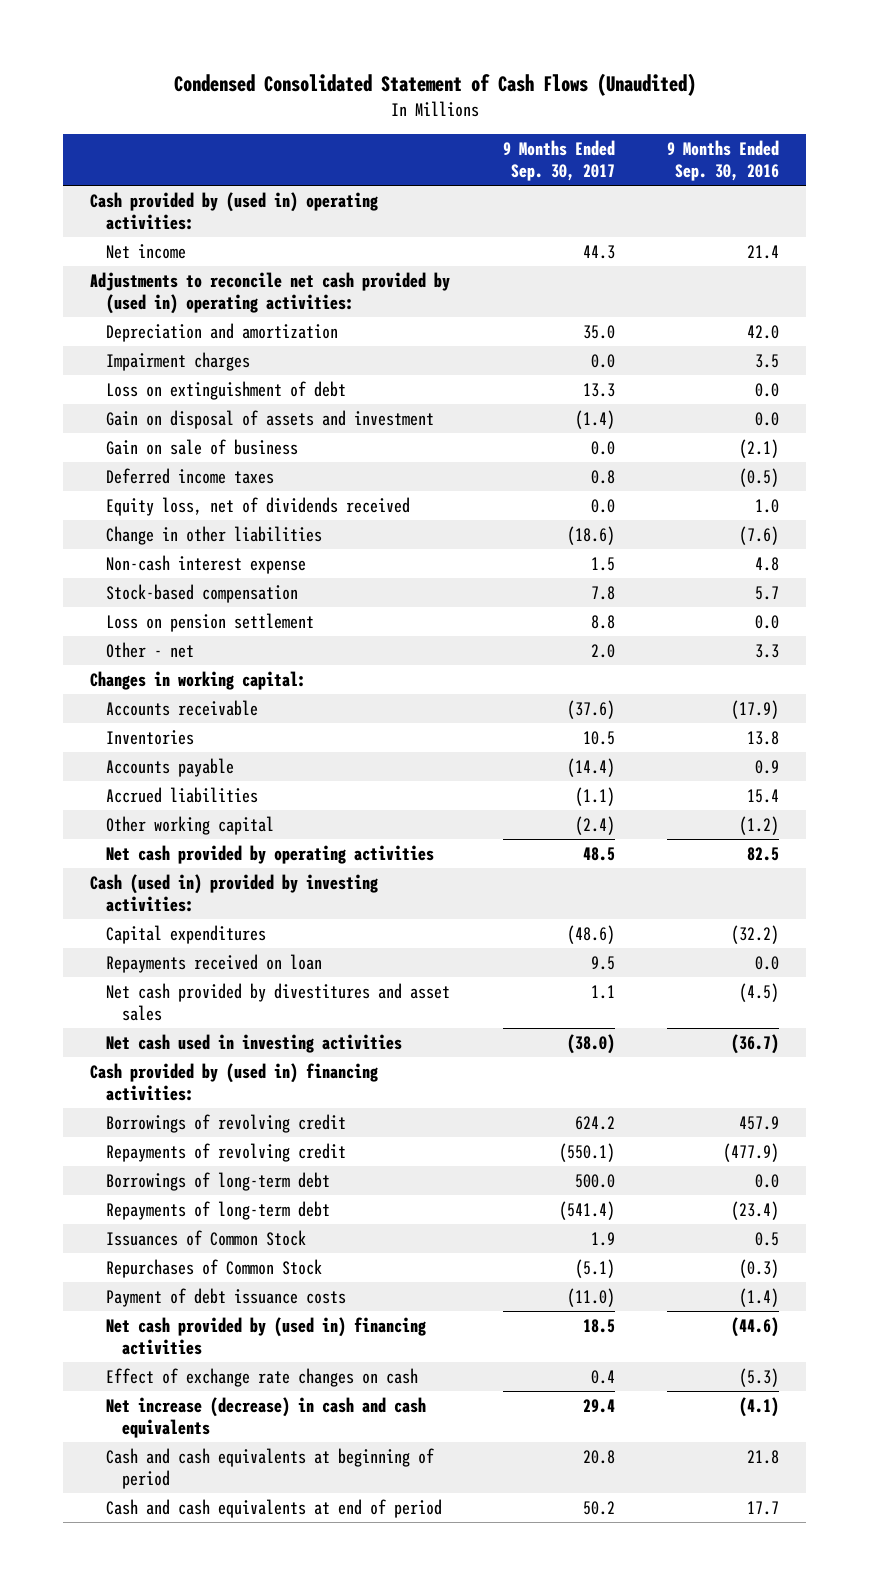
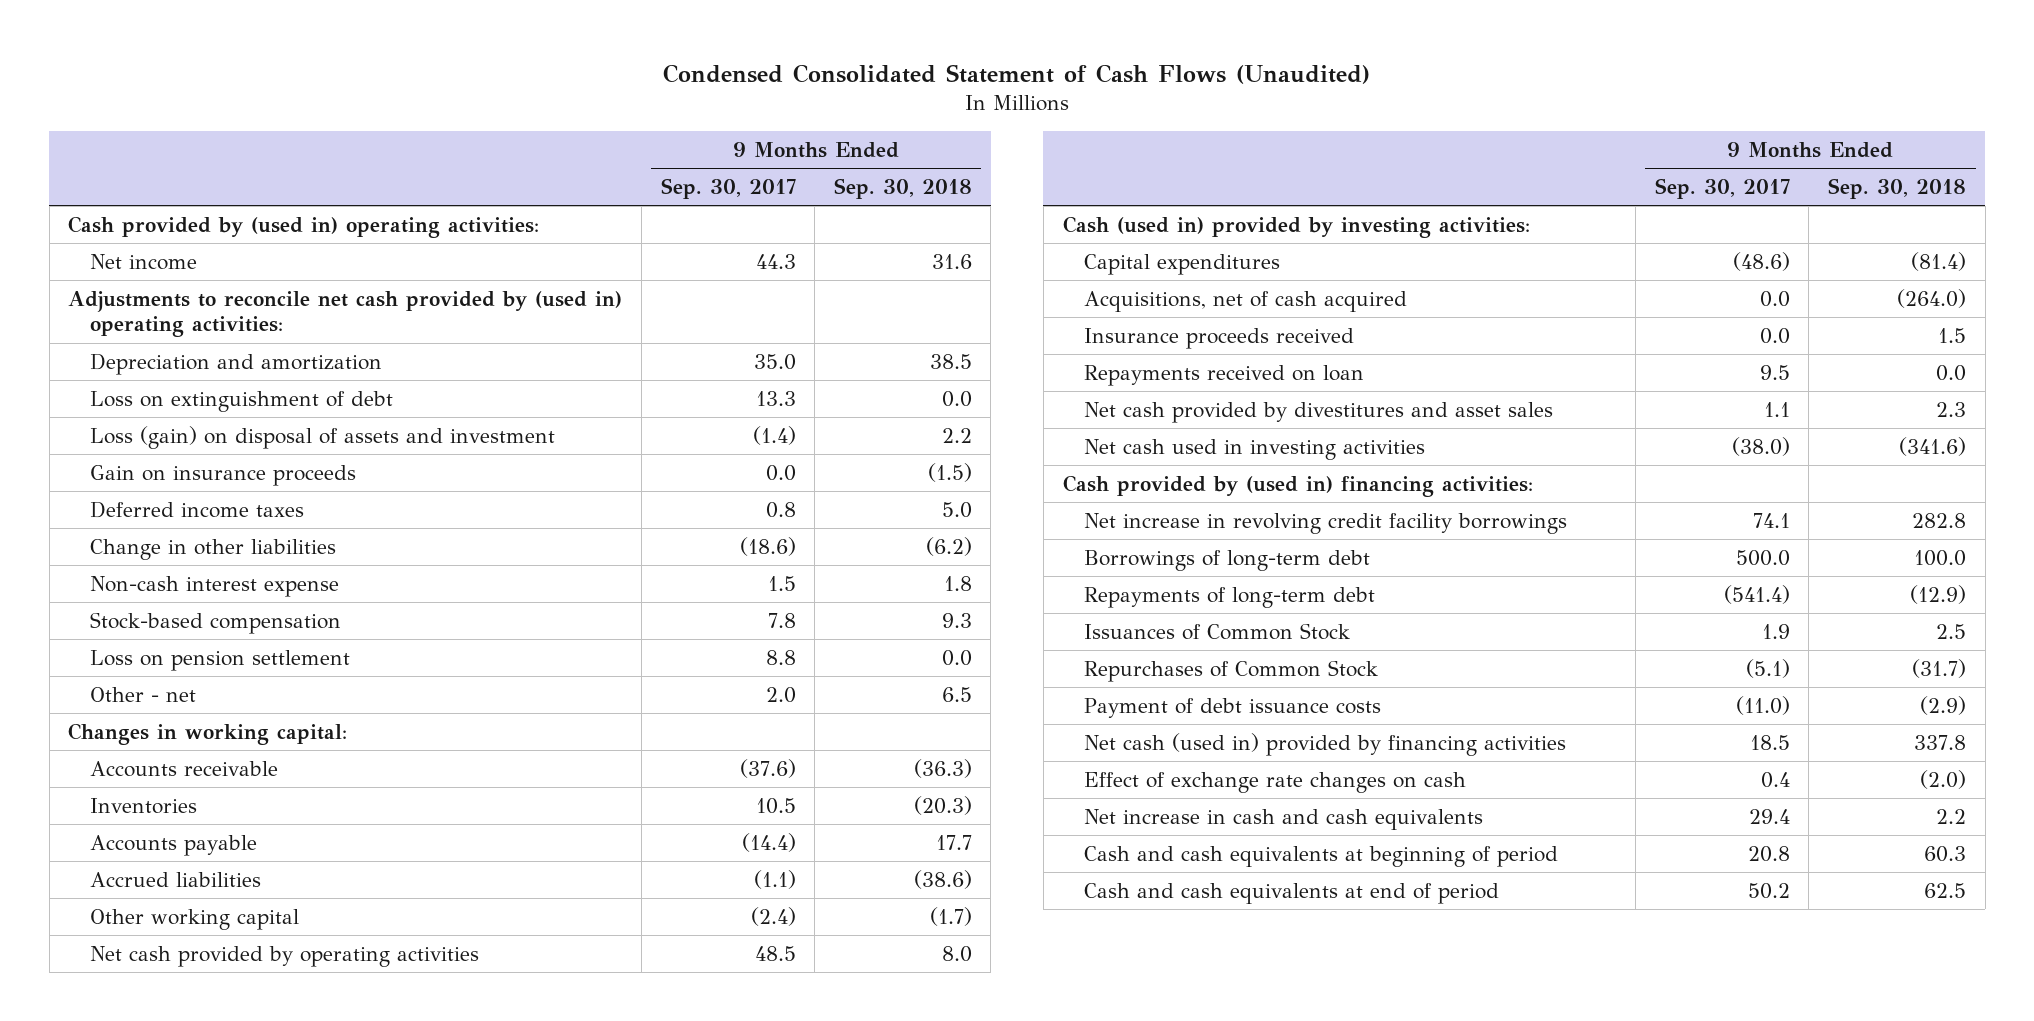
- | 9 Months Ended Sep. 30, 2017 | 9 Months Ended Sep. 30, 2016
+ | 9 Months Ended Sep. 30, 2017 | 9 Months Ended Sep. 30, 2018
- Impairment charges | 0.0 | 3.5
- Gain on disposal of assets and investment | (1.4) | 0.0
- Gain on sale of business | 0.0 | (2.1)
+ Loss (gain) on disposal of assets and investment | (1.4) | 2.2
+ Gain on insurance proceeds | 0.0 | (1.5)
- Equity loss, net of dividends received | 0.0 | 1.0
+ Acquisitions, net of cash acquired | 0.0 | (264.0)
+ Insurance proceeds received | 0.0 | 1.5
- Borrowings of revolving credit | 624.2 | 457.9
- Repayments of revolving credit | (550.1) | (477.9)
+ Net increase in revolving credit facility borrowings | 74.1 | 282.8
- Net cash provided by (used in) financing activities | 18.5 | (44.6)
+ Net cash (used in) provided by financing activities | 18.5 | 337.8
- Net increase (decrease) in cash and cash equivalents | 29.4 | (4.1)
+ Net increase in cash and cash equivalents | 29.4 | 2.2

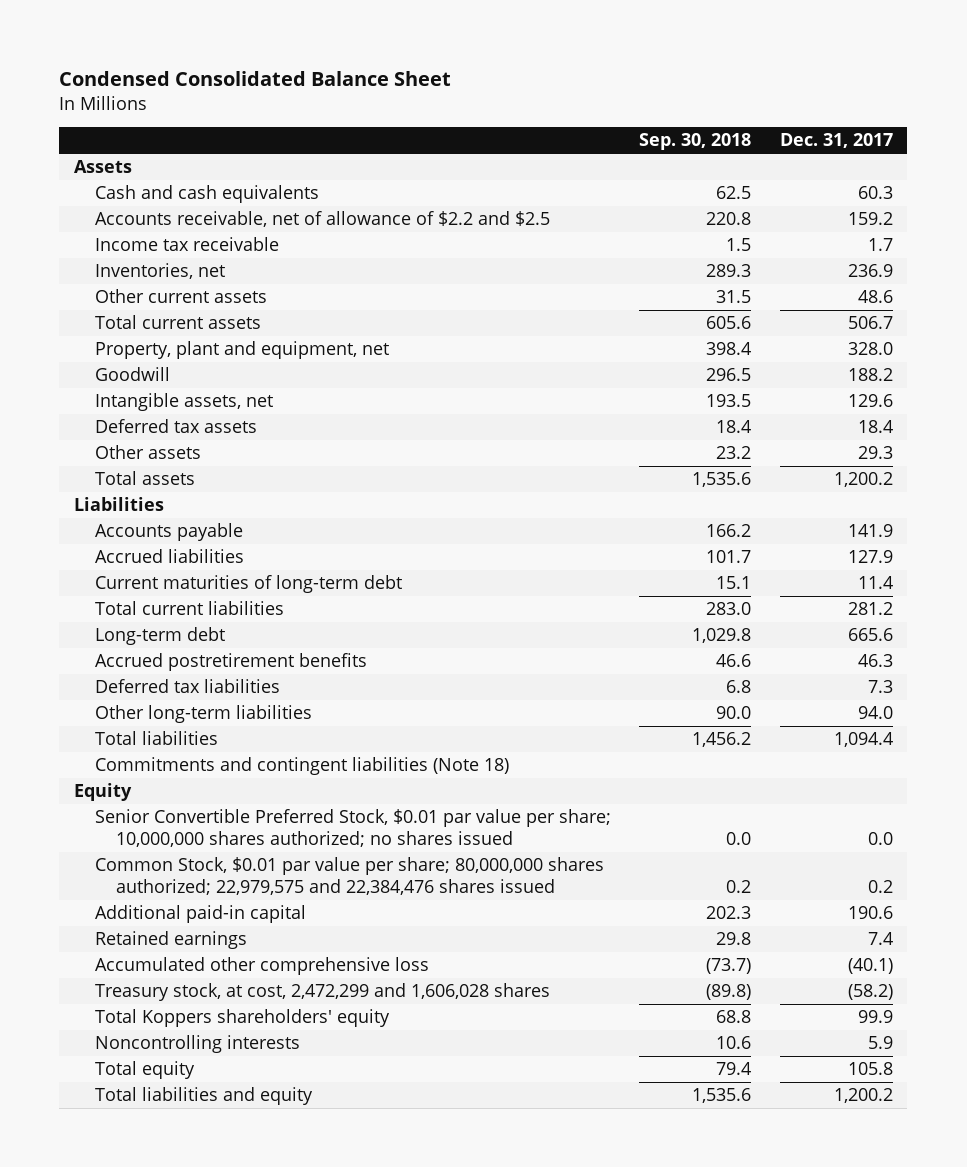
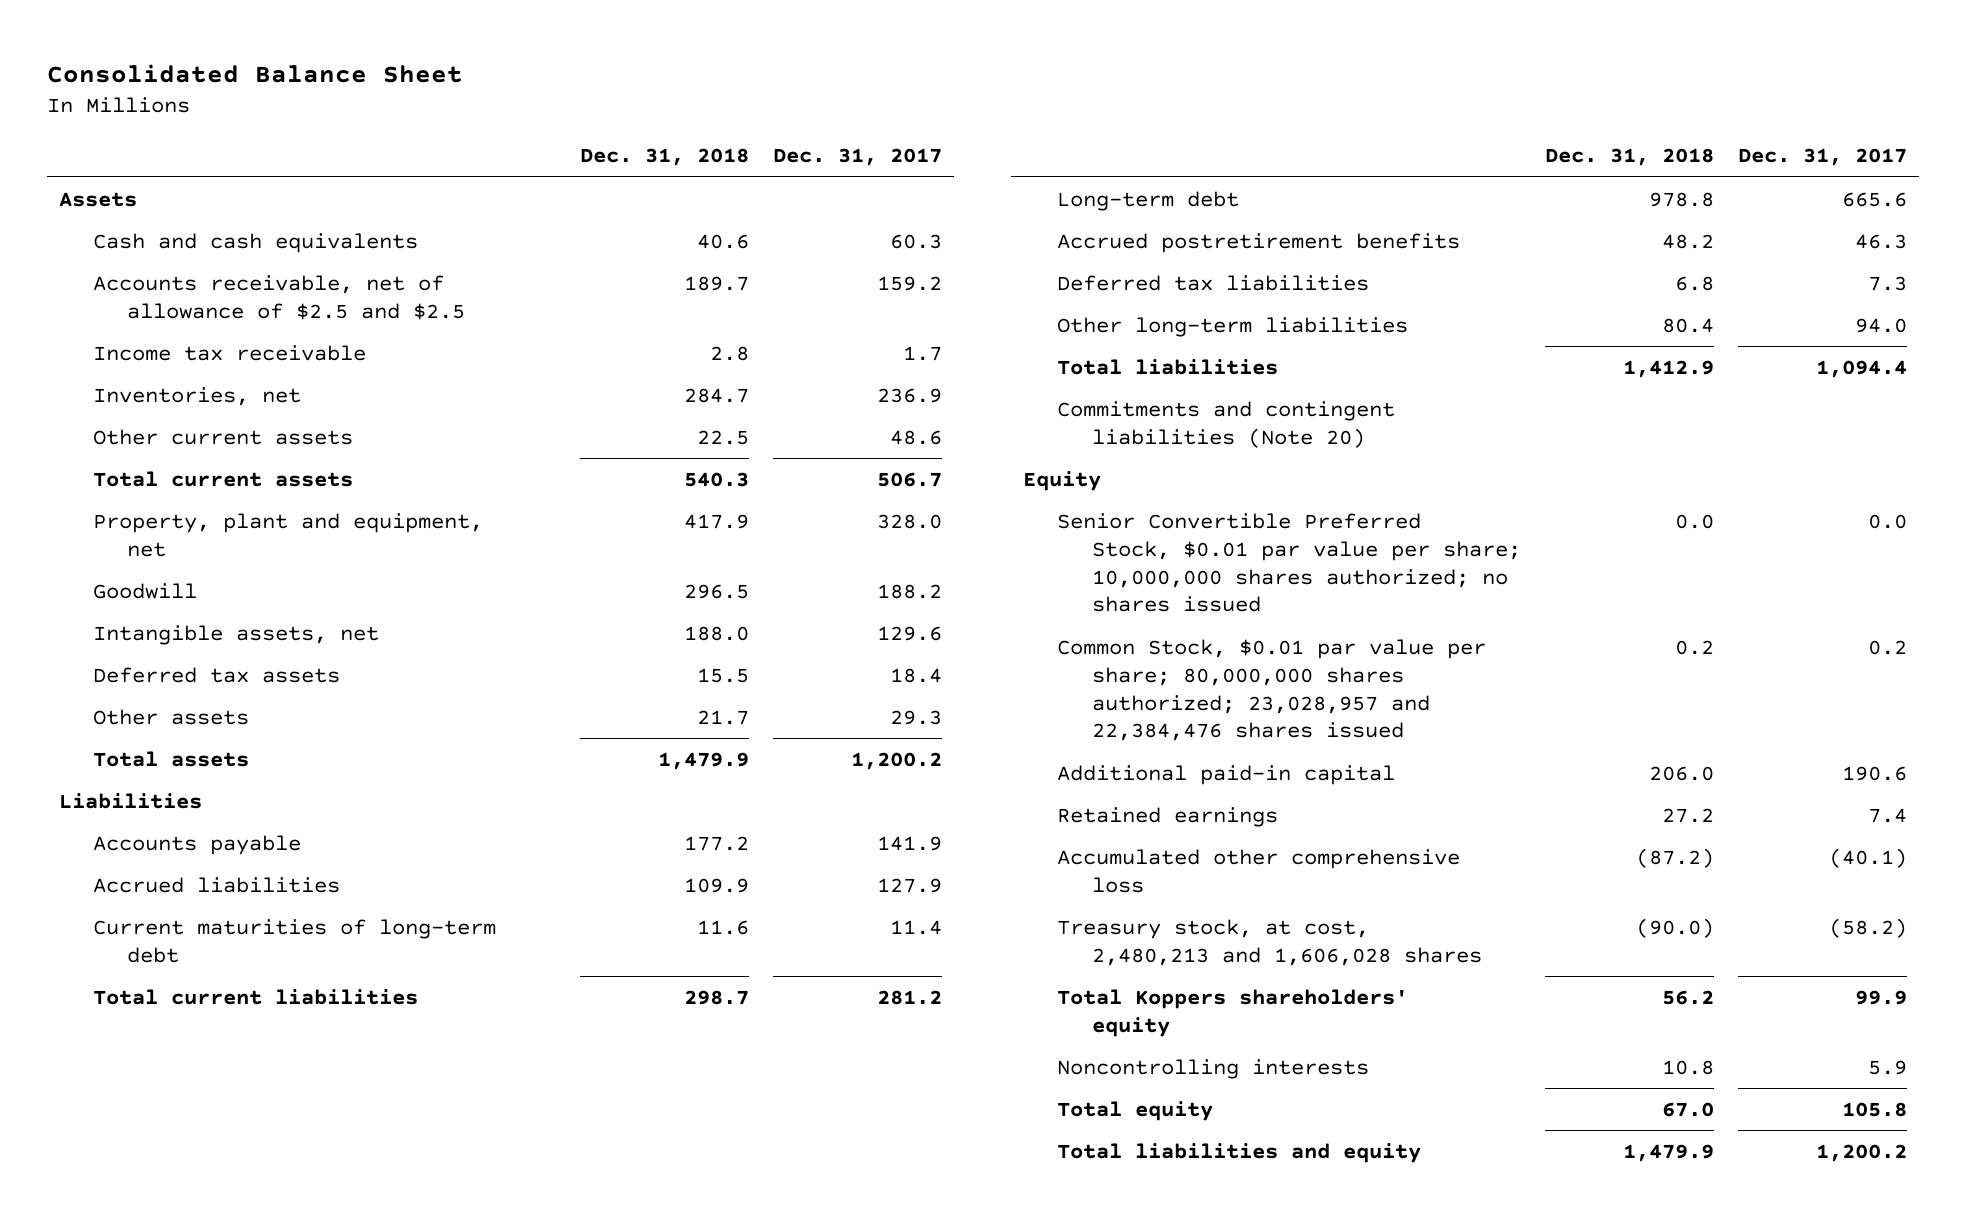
- Condensed Consolidated Balance Sheet
+ Consolidated Balance Sheet
- | Sep. 30, 2018 | Dec. 31, 2017
+ | Dec. 31, 2018 | Dec. 31, 2017
- Accounts receivable, net of allowance of $2.2 and $2.5 | 220.8 | 159.2
+ Accounts receivable, net of allowance of $2.5 and $2.5 | 189.7 | 159.2
- Commitments and contingent liabilities (Note 18)
+ Commitments and contingent liabilities (Note 20)
- Common Stock, $0.01 par value per share; 80,000,000 shares authorized; 22,979,575 and 22,384,476 shares issued | 0.2 | 0.2
+ Common Stock, $0.01 par value per share; 80,000,000 shares authorized; 23,028,957 and 22,384,476 shares issued | 0.2 | 0.2
- Treasury stock, at cost, 2,472,299 and 1,606,028 shares | (89.8) | (58.2)
+ Treasury stock, at cost, 2,480,213 and 1,606,028 shares | (90.0) | (58.2)

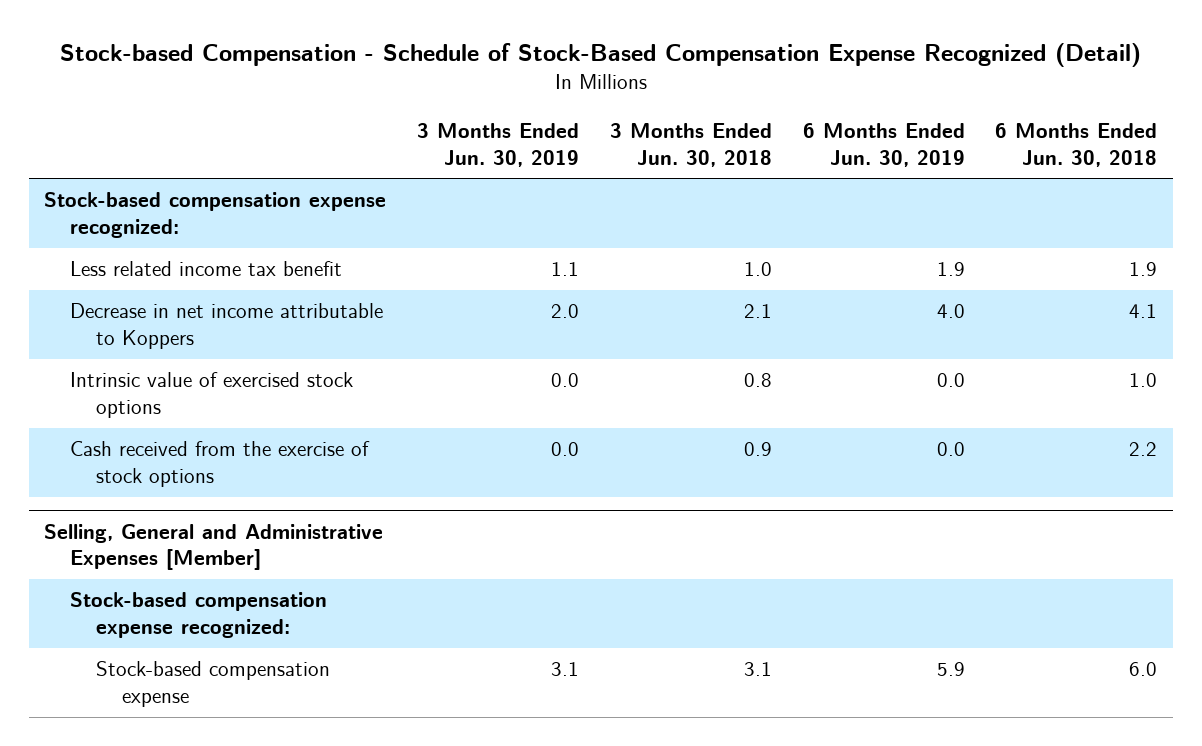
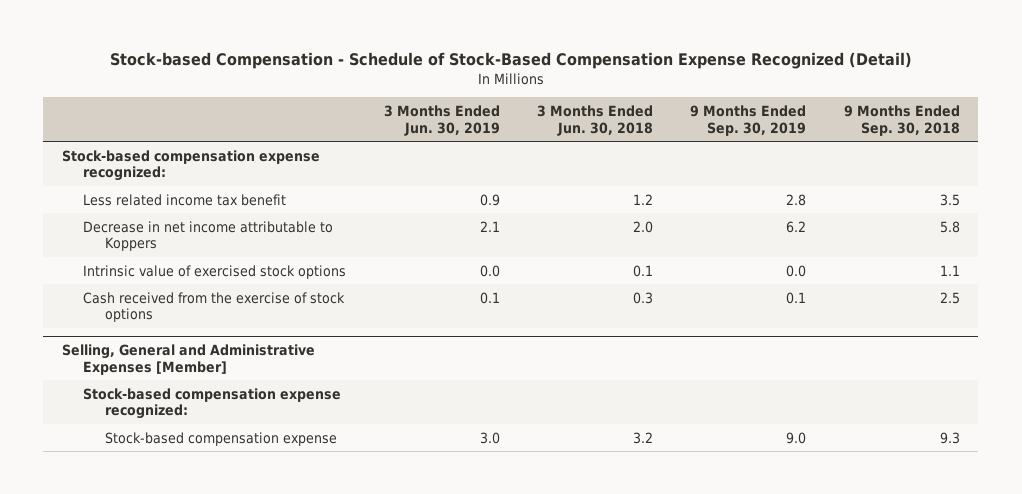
- | 3 Months Ended Jun. 30, 2019 | 3 Months Ended Jun. 30, 2018 | 6 Months Ended Jun. 30, 2019 | 6 Months Ended Jun. 30, 2018
+ | 3 Months Ended Jun. 30, 2019 | 3 Months Ended Jun. 30, 2018 | 9 Months Ended Sep. 30, 2019 | 9 Months Ended Sep. 30, 2018
- Less related income tax benefit | 1.1 | 1.0 | 1.9 | 1.9
- Decrease in net income attributable to Koppers | 2.0 | 2.1 | 4.0 | 4.1
- Intrinsic value of exercised stock options | 0.0 | 0.8 | 0.0 | 1.0
- Cash received from the exercise of stock options | 0.0 | 0.9 | 0.0 | 2.2
+ Less related income tax benefit | 0.9 | 1.2 | 2.8 | 3.5
+ Decrease in net income attributable to Koppers | 2.1 | 2.0 | 6.2 | 5.8
+ Intrinsic value of exercised stock options | 0.0 | 0.1 | 0.0 | 1.1
+ Cash received from the exercise of stock options | 0.1 | 0.3 | 0.1 | 2.5
@ Selling, General and Administrative Expenses [Member]
- Stock-based compensation expense | 3.1 | 3.1 | 5.9 | 6.0
+ Stock-based compensation expense | 3.0 | 3.2 | 9.0 | 9.3

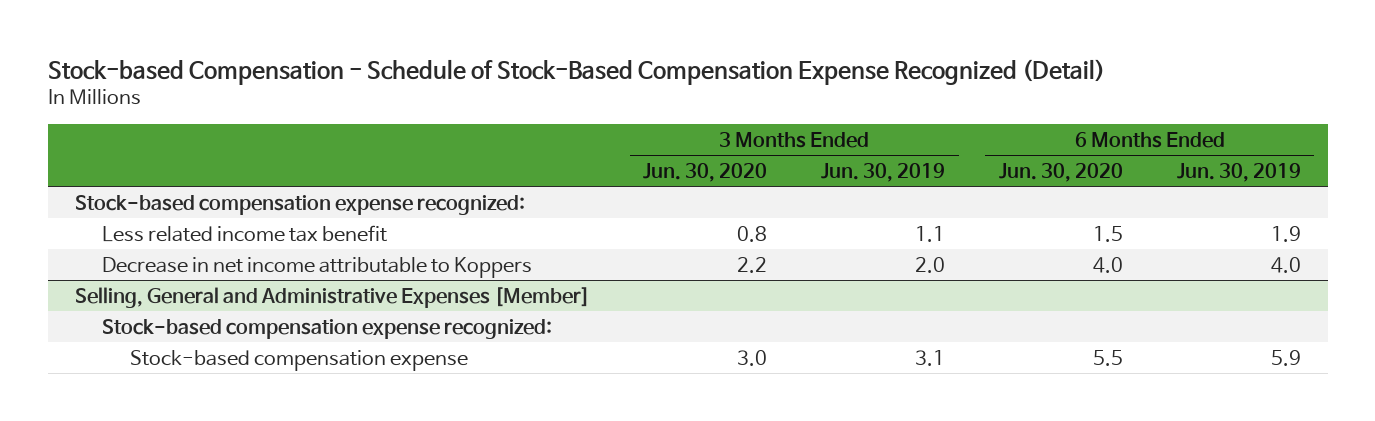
- | 3 Months Ended Jun. 30, 2019 | 3 Months Ended Jun. 30, 2018 | 9 Months Ended Sep. 30, 2019 | 9 Months Ended Sep. 30, 2018
+ | 3 Months Ended Jun. 30, 2020 | 3 Months Ended Jun. 30, 2019 | 6 Months Ended Jun. 30, 2020 | 6 Months Ended Jun. 30, 2019
- Less related income tax benefit | 0.9 | 1.2 | 2.8 | 3.5
- Decrease in net income attributable to Koppers | 2.1 | 2.0 | 6.2 | 5.8
- Intrinsic value of exercised stock options | 0.0 | 0.1 | 0.0 | 1.1
- Cash received from the exercise of stock options | 0.1 | 0.3 | 0.1 | 2.5
+ Less related income tax benefit | 0.8 | 1.1 | 1.5 | 1.9
+ Decrease in net income attributable to Koppers | 2.2 | 2.0 | 4.0 | 4.0
@ Selling, General and Administrative Expenses [Member]
- Stock-based compensation expense | 3.0 | 3.2 | 9.0 | 9.3
+ Stock-based compensation expense | 3.0 | 3.1 | 5.5 | 5.9

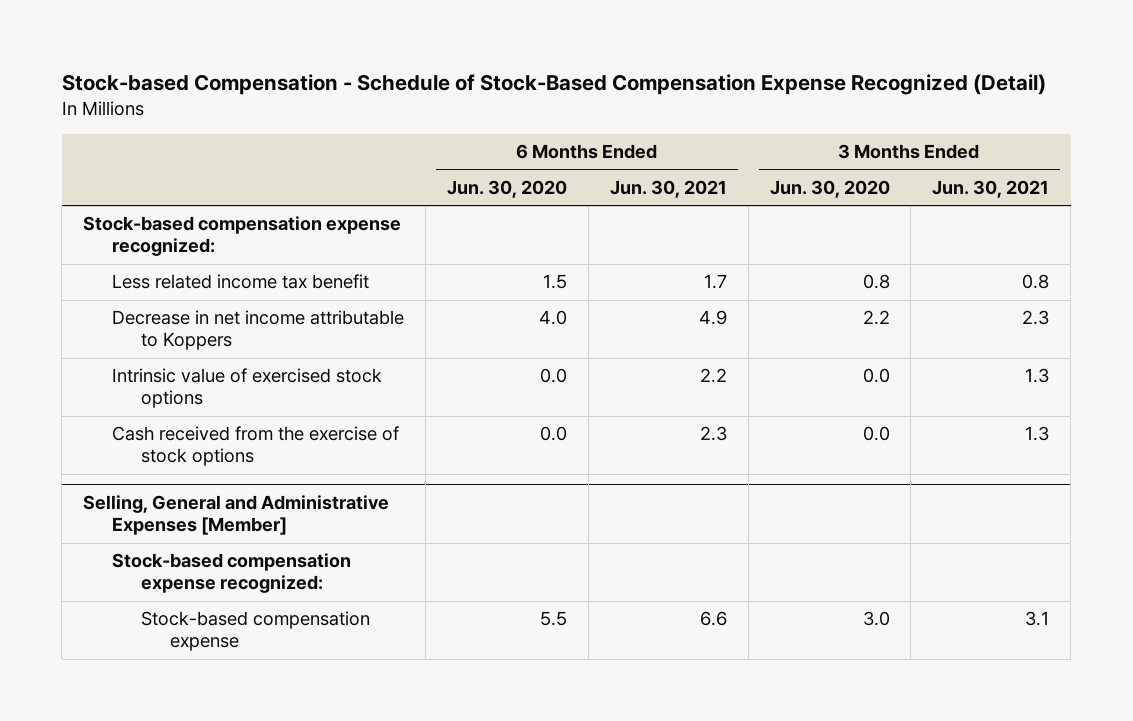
- | 3 Months Ended Jun. 30, 2020 | 3 Months Ended Jun. 30, 2019 | 6 Months Ended Jun. 30, 2020 | 6 Months Ended Jun. 30, 2019
+ | 6 Months Ended Jun. 30, 2020 | 6 Months Ended Jun. 30, 2021 | 3 Months Ended Jun. 30, 2020 | 3 Months Ended Jun. 30, 2021
+ Intrinsic value of exercised stock options | 0.0 | 2.2 | 0.0 | 1.3
+ Cash received from the exercise of stock options | 0.0 | 2.3 | 0.0 | 1.3

